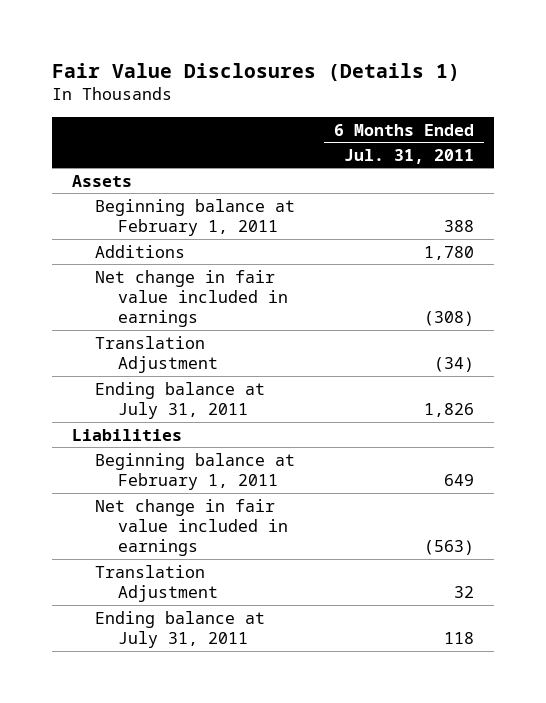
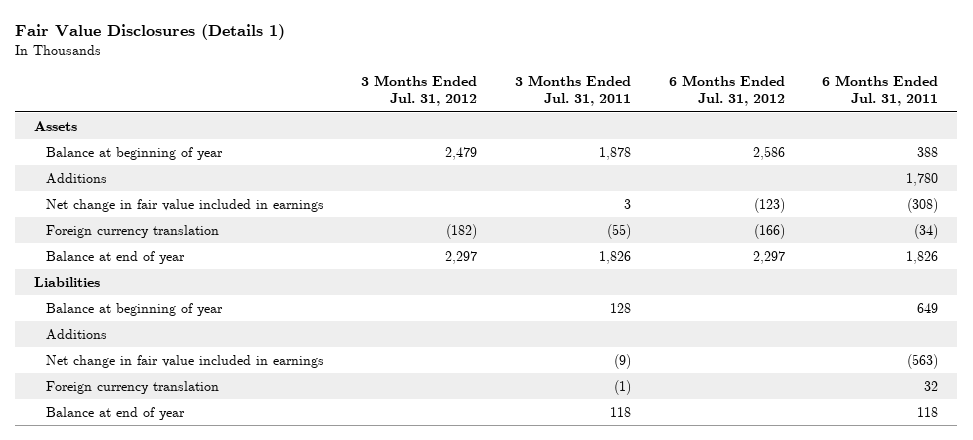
- | 6 Months Ended Jul. 31, 2011
+ | 3 Months Ended Jul. 31, 2012 | 3 Months Ended Jul. 31, 2011 | 6 Months Ended Jul. 31, 2012 | 6 Months Ended Jul. 31, 2011
- Beginning balance at February 1, 2011 | 388
+ Balance at beginning of year | 2,479 | 1,878 | 2,586 | 388
- Translation Adjustment | (34)
- Ending balance at July 31, 2011 | 1,826
+ Foreign currency translation | (182) | (55) | (166) | (34)
+ Balance at end of year | 2,297 | 1,826 | 2,297 | 1,826
- Beginning balance at February 1, 2011 | 649
+ Balance at beginning of year | | 128 | | 649
+ Additions
- Translation Adjustment | 32
- Ending balance at July 31, 2011 | 118
+ Foreign currency translation | | (1) | | 32
+ Balance at end of year | | 118 | | 118

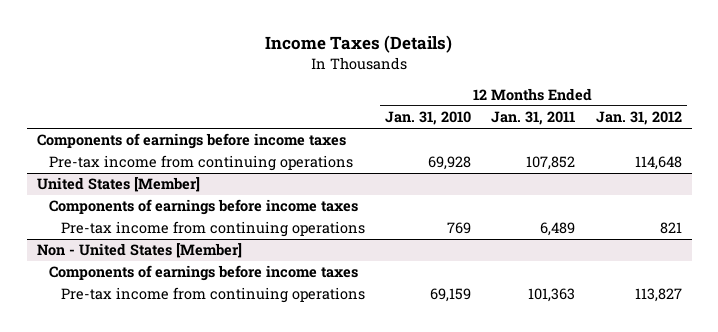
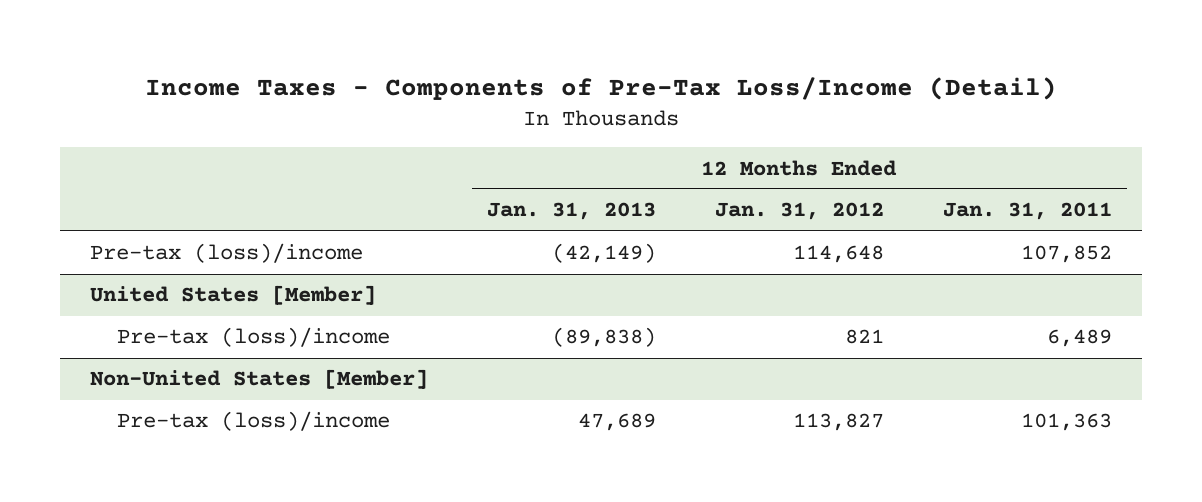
- Income Taxes (Details)
+ Income Taxes - Components of Pre-Tax Loss/Income (Detail)
- | 12 Months Ended Jan. 31, 2010 | 12 Months Ended Jan. 31, 2011 | 12 Months Ended Jan. 31, 2012
+ | 12 Months Ended Jan. 31, 2013 | 12 Months Ended Jan. 31, 2012 | 12 Months Ended Jan. 31, 2011
- Components of earnings before income taxes
- Pre-tax income from continuing operations | 69,928 | 107,852 | 114,648
+ Pre-tax (loss)/income | (42,149) | 114,648 | 107,852
@ United States [Member]
- Components of earnings before income taxes
- Pre-tax income from continuing operations | 769 | 6,489 | 821
- Non - United States [Member]
- Components of earnings before income taxes
- Pre-tax income from continuing operations | 69,159 | 101,363 | 113,827
@ United States [Member]
+ Pre-tax (loss)/income | (89,838) | 821 | 6,489
+ Non-United States [Member]
+ Pre-tax (loss)/income | 47,689 | 113,827 | 101,363

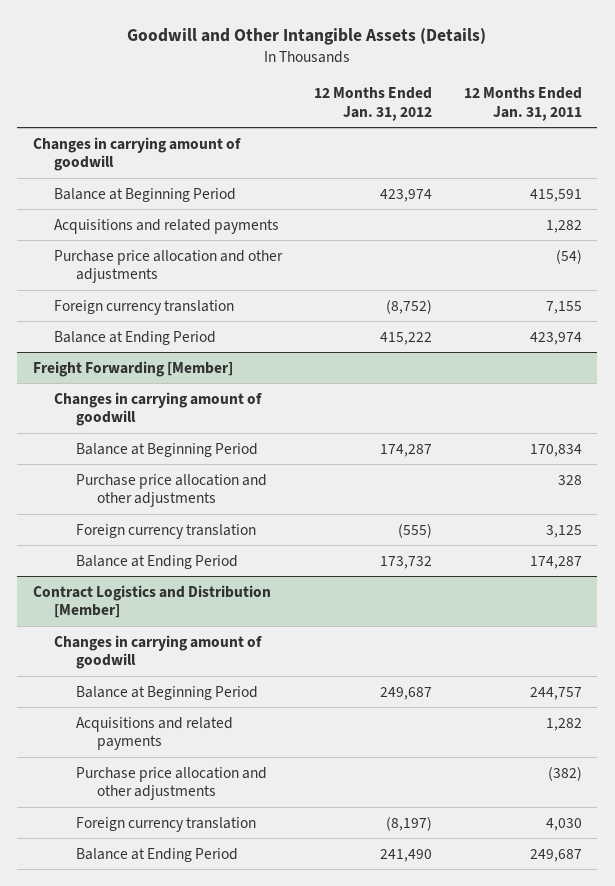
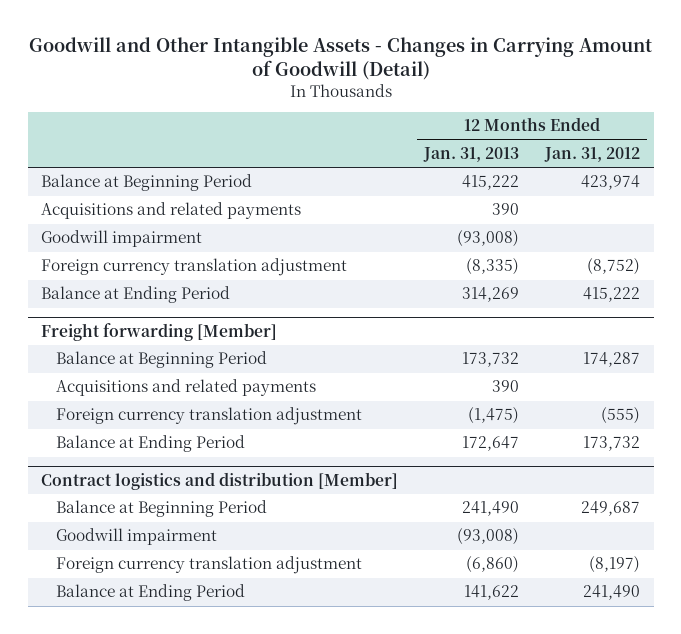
- Goodwill and Other Intangible Assets (Details)
+ Goodwill and Other Intangible Assets - Changes in Carrying Amount of Goodwill (Detail)
- | 12 Months Ended Jan. 31, 2012 | 12 Months Ended Jan. 31, 2011
+ | 12 Months Ended Jan. 31, 2013 | 12 Months Ended Jan. 31, 2012
- Changes in carrying amount of goodwill
- Purchase price allocation and other adjustments | | (54)
- Foreign currency translation | (8,752) | 7,155
+ Goodwill impairment | (93,008) |
+ Foreign currency translation adjustment | (8,335) | (8,752)
- Freight Forwarding [Member]
- Changes in carrying amount of goodwill
+ Freight forwarding [Member]
- Purchase price allocation and other adjustments | | 328
- Foreign currency translation | (555) | 3,125
+ Acquisitions and related payments | 390 |
+ Foreign currency translation adjustment | (1,475) | (555)
- Contract Logistics and Distribution [Member]
- Changes in carrying amount of goodwill
+ Contract logistics and distribution [Member]
- Acquisitions and related payments | | 1,282
- Purchase price allocation and other adjustments | | (382)
- Foreign currency translation | (8,197) | 4,030
+ Goodwill impairment | (93,008) |
+ Foreign currency translation adjustment | (6,860) | (8,197)

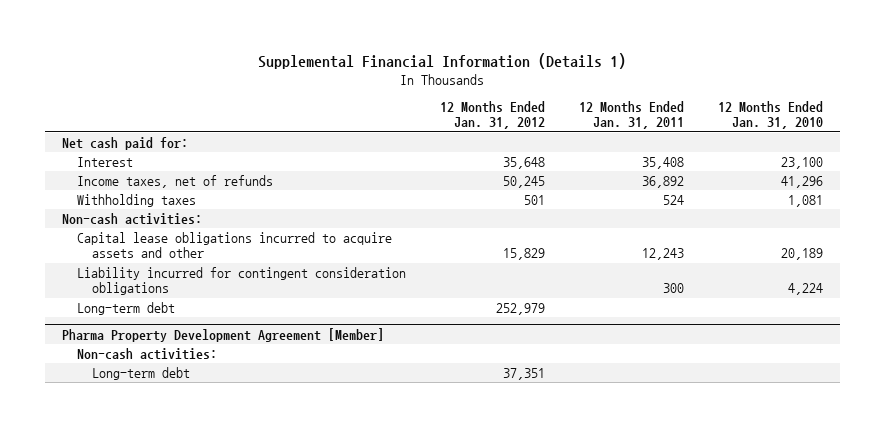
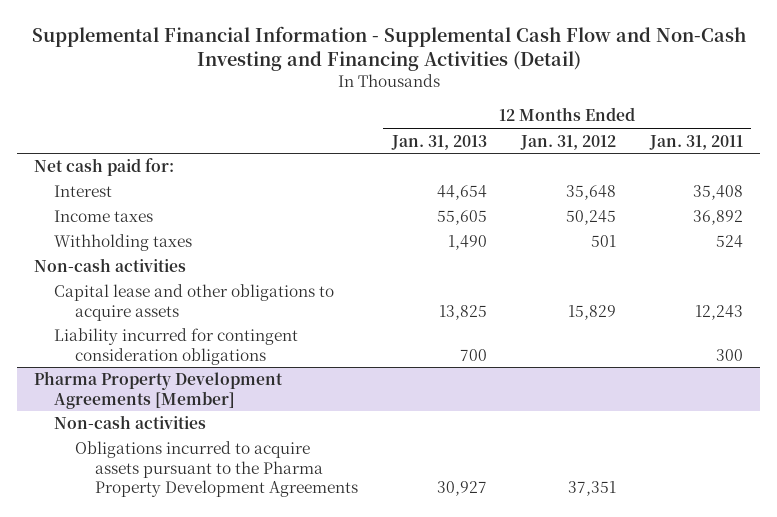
- Supplemental Financial Information (Details 1)
+ Supplemental Financial Information - Supplemental Cash Flow and Non-Cash Investing and Financing Activities (Detail)
- | 12 Months Ended Jan. 31, 2012 | 12 Months Ended Jan. 31, 2011 | 12 Months Ended Jan. 31, 2010
+ | 12 Months Ended Jan. 31, 2013 | 12 Months Ended Jan. 31, 2012 | 12 Months Ended Jan. 31, 2011
- Income taxes, net of refunds | 50,245 | 36,892 | 41,296
+ Income taxes | 55,605 | 50,245 | 36,892
- Non-cash activities:
- Capital lease obligations incurred to acquire assets and other | 15,829 | 12,243 | 20,189
+ Non-cash activities
+ Capital lease and other obligations to acquire assets | 13,825 | 15,829 | 12,243
- Long-term debt | 252,979 | |
- Pharma Property Development Agreement [Member]
- Non-cash activities:
- Long-term debt | 37,351 | |
+ Pharma Property Development Agreements [Member]
+ Non-cash activities
+ Obligations incurred to acquire assets pursuant to the Pharma Property Development Agreements | 30,927 | 37,351 |

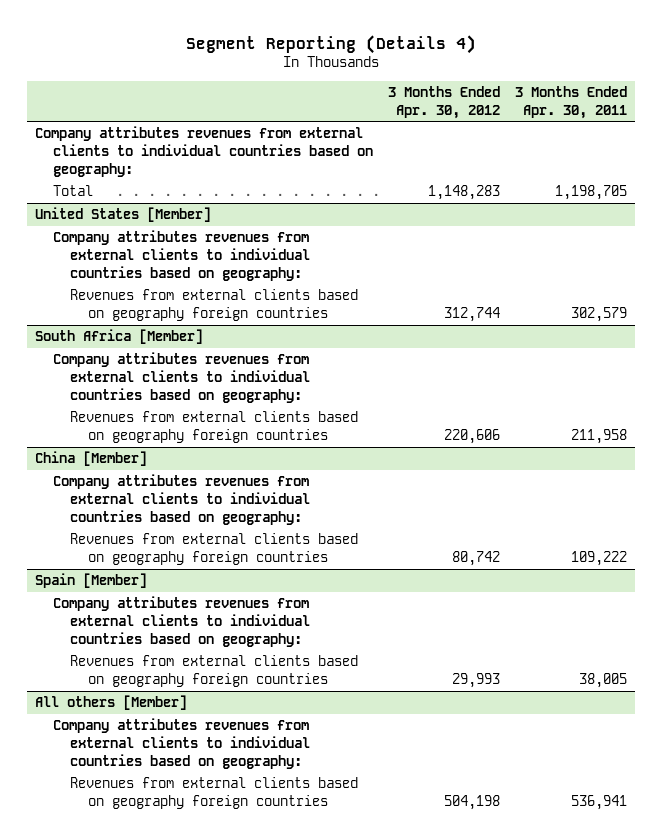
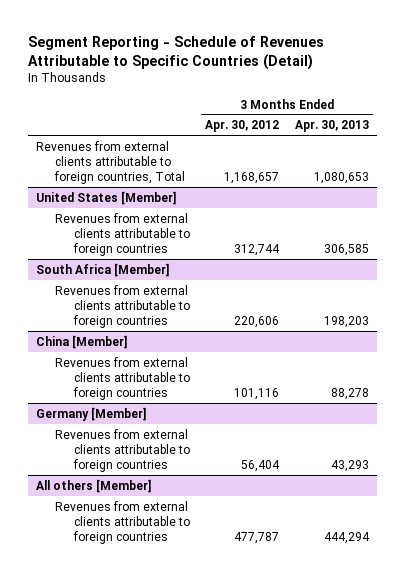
- Segment Reporting (Details 4)
+ Segment Reporting - Schedule of Revenues Attributable to Specific Countries (Detail)
- | 3 Months Ended Apr. 30, 2012 | 3 Months Ended Apr. 30, 2011
+ | 3 Months Ended Apr. 30, 2012 | 3 Months Ended Apr. 30, 2013
- Company attributes revenues from external clients to individual countries based on geography:
- Total | 1,148,283 | 1,198,705
+ Revenues from external clients attributable to foreign countries, Total | 1,168,657 | 1,080,653
@ United States [Member]
- Company attributes revenues from external clients to individual countries based on geography:
- Revenues from external clients based on geography foreign countries | 312,744 | 302,579
+ Revenues from external clients attributable to foreign countries | 312,744 | 306,585
@ South Africa [Member]
- Company attributes revenues from external clients to individual countries based on geography:
- Revenues from external clients based on geography foreign countries | 220,606 | 211,958
+ Revenues from external clients attributable to foreign countries | 220,606 | 198,203
@ China [Member]
- Company attributes revenues from external clients to individual countries based on geography:
- Revenues from external clients based on geography foreign countries | 80,742 | 109,222
- Spain [Member]
- Company attributes revenues from external clients to individual countries based on geography:
- Revenues from external clients based on geography foreign countries | 29,993 | 38,005
@ China [Member]
+ Revenues from external clients attributable to foreign countries | 101,116 | 88,278
+ Germany [Member]
+ Revenues from external clients attributable to foreign countries | 56,404 | 43,293
@ All others [Member]
- Company attributes revenues from external clients to individual countries based on geography:
- Revenues from external clients based on geography foreign countries | 504,198 | 536,941
+ Revenues from external clients attributable to foreign countries | 477,787 | 444,294

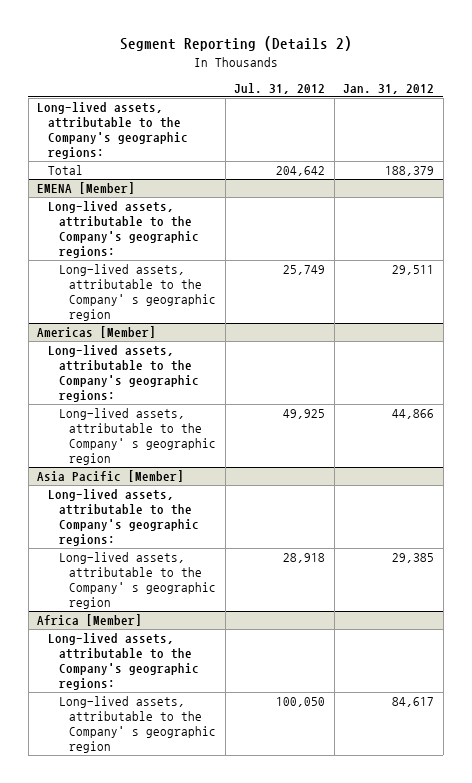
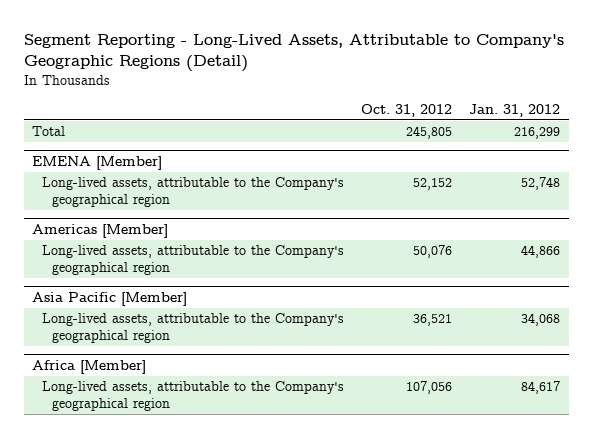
- Segment Reporting (Details 2)
+ Segment Reporting - Long-Lived Assets, Attributable to Company's Geographic Regions (Detail)
- | Jul. 31, 2012 | Jan. 31, 2012
+ | Oct. 31, 2012 | Jan. 31, 2012
- Long-lived assets, attributable to the Company's geographic regions:
- Total | 204,642 | 188,379
+ Total | 245,805 | 216,299
@ EMENA [Member]
- Long-lived assets, attributable to the Company's geographic regions:
- Long-lived assets, attributable to the Company' s geographic region | 25,749 | 29,511
+ Long-lived assets, attributable to the Company's geographical region | 52,152 | 52,748
@ Americas [Member]
- Long-lived assets, attributable to the Company's geographic regions:
- Long-lived assets, attributable to the Company' s geographic region | 49,925 | 44,866
+ Long-lived assets, attributable to the Company's geographical region | 50,076 | 44,866
@ Asia Pacific [Member]
- Long-lived assets, attributable to the Company's geographic regions:
- Long-lived assets, attributable to the Company' s geographic region | 28,918 | 29,385
+ Long-lived assets, attributable to the Company's geographical region | 36,521 | 34,068
@ Africa [Member]
- Long-lived assets, attributable to the Company's geographic regions:
- Long-lived assets, attributable to the Company' s geographic region | 100,050 | 84,617
+ Long-lived assets, attributable to the Company's geographical region | 107,056 | 84,617

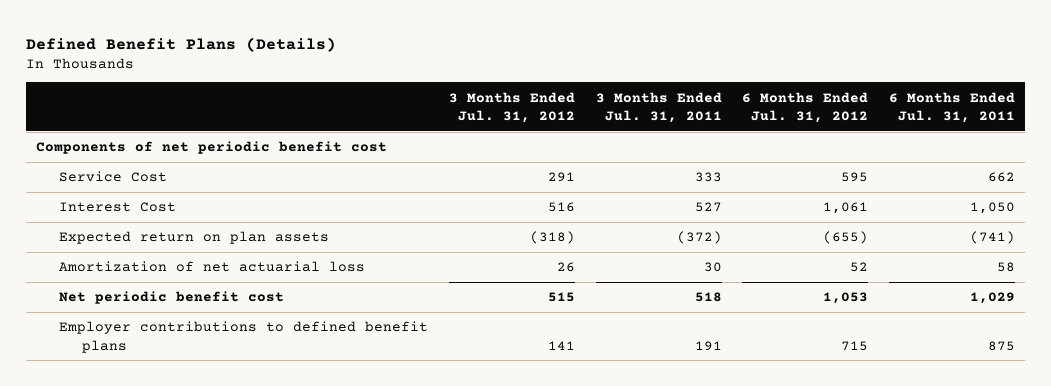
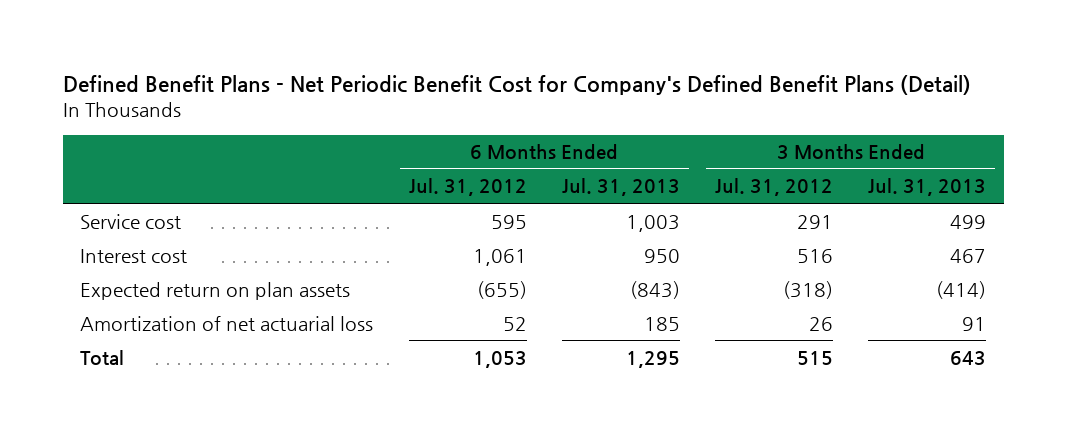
- Defined Benefit Plans (Details)
+ Defined Benefit Plans - Net Periodic Benefit Cost for Company's Defined Benefit Plans (Detail)
- | 3 Months Ended Jul. 31, 2012 | 3 Months Ended Jul. 31, 2011 | 6 Months Ended Jul. 31, 2012 | 6 Months Ended Jul. 31, 2011
+ | 6 Months Ended Jul. 31, 2012 | 6 Months Ended Jul. 31, 2013 | 3 Months Ended Jul. 31, 2012 | 3 Months Ended Jul. 31, 2013
- Components of net periodic benefit cost
- Service Cost | 291 | 333 | 595 | 662
- Interest Cost | 516 | 527 | 1,061 | 1,050
+ Service cost | 595 | 1,003 | 291 | 499
+ Interest cost | 1,061 | 950 | 516 | 467
- Net periodic benefit cost | 515 | 518 | 1,053 | 1,029
- Employer contributions to defined benefit plans | 141 | 191 | 715 | 875
+ Total | 1,053 | 1,295 | 515 | 643

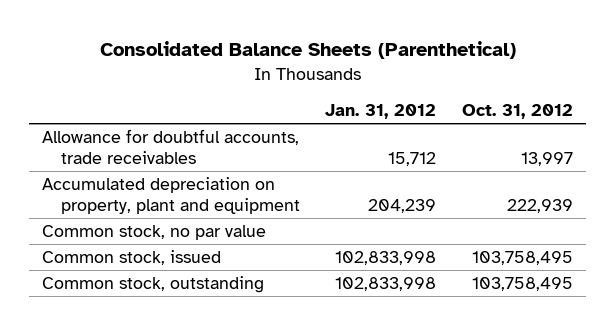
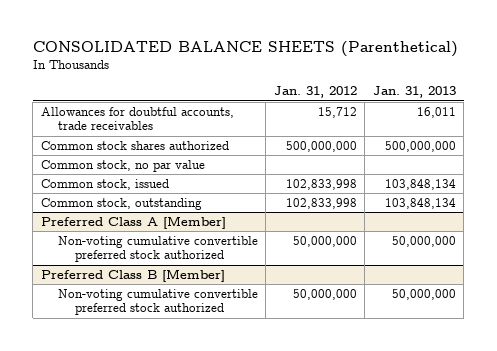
- Consolidated Balance Sheets (Parenthetical)
+ CONSOLIDATED BALANCE SHEETS (Parenthetical)
- | Jan. 31, 2012 | Oct. 31, 2012
+ | Jan. 31, 2012 | Jan. 31, 2013
- Allowance for doubtful accounts, trade receivables | 15,712 | 13,997
- Accumulated depreciation on property, plant and equipment | 204,239 | 222,939
+ Allowances for doubtful accounts, trade receivables | 15,712 | 16,011
+ Common stock shares authorized | 500,000,000 | 500,000,000
+ Preferred Class A [Member]
+ Non-voting cumulative convertible preferred stock authorized | 50,000,000 | 50,000,000
+ Preferred Class B [Member]
+ Non-voting cumulative convertible preferred stock authorized | 50,000,000 | 50,000,000

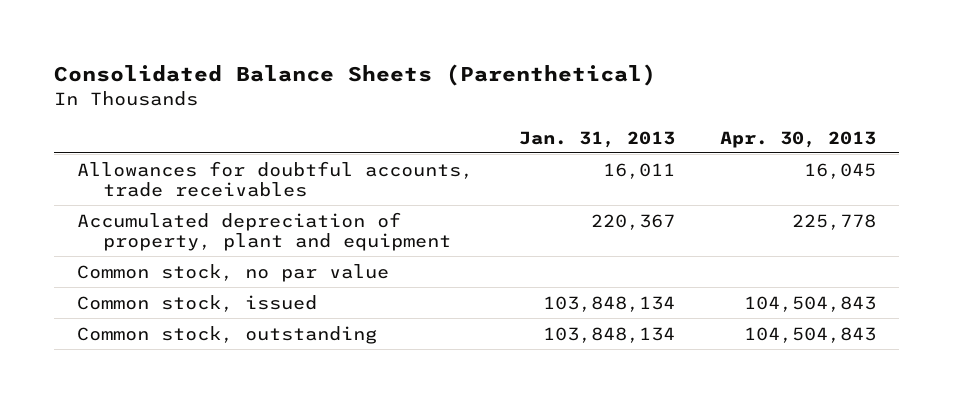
- CONSOLIDATED BALANCE SHEETS (Parenthetical)
+ Consolidated Balance Sheets (Parenthetical)
- | Jan. 31, 2012 | Jan. 31, 2013
+ | Jan. 31, 2013 | Apr. 30, 2013
- Common stock shares authorized | 500,000,000 | 500,000,000
+ Accumulated depreciation of property, plant and equipment | 220,367 | 225,778
- Preferred Class A [Member]
- Non-voting cumulative convertible preferred stock authorized | 50,000,000 | 50,000,000
- Preferred Class B [Member]
- Non-voting cumulative convertible preferred stock authorized | 50,000,000 | 50,000,000

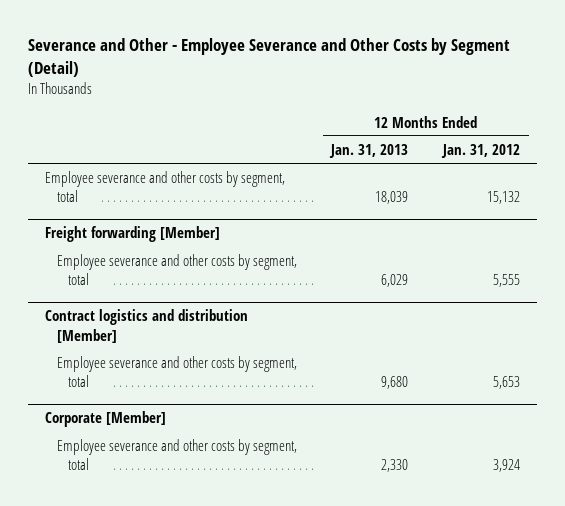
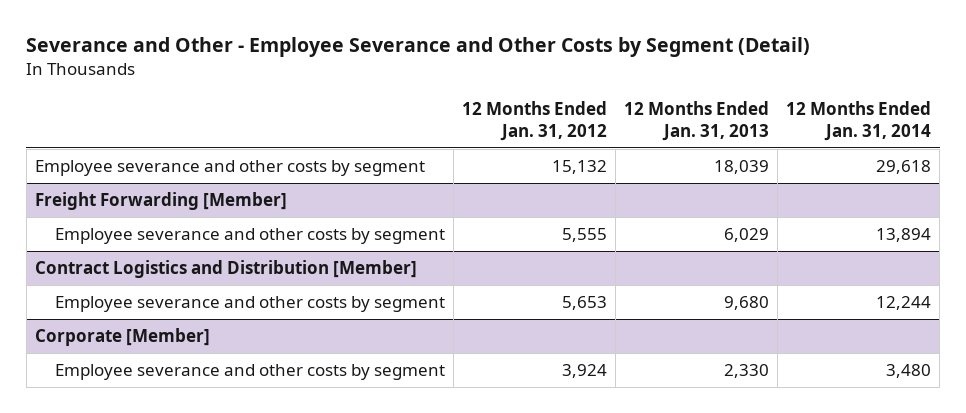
- | 12 Months Ended Jan. 31, 2013 | 12 Months Ended Jan. 31, 2012
+ | 12 Months Ended Jan. 31, 2012 | 12 Months Ended Jan. 31, 2013 | 12 Months Ended Jan. 31, 2014
- Employee severance and other costs by segment, total | 18,039 | 15,132
- Freight forwarding [Member]
- Employee severance and other costs by segment, total | 6,029 | 5,555
- Contract logistics and distribution [Member]
- Employee severance and other costs by segment, total | 9,680 | 5,653
+ Employee severance and other costs by segment | 15,132 | 18,039 | 29,618
+ Freight Forwarding [Member]
+ Employee severance and other costs by segment | 5,555 | 6,029 | 13,894
+ Contract Logistics and Distribution [Member]
+ Employee severance and other costs by segment | 5,653 | 9,680 | 12,244
@ Corporate [Member]
- Employee severance and other costs by segment, total | 2,330 | 3,924
+ Employee severance and other costs by segment | 3,924 | 2,330 | 3,480

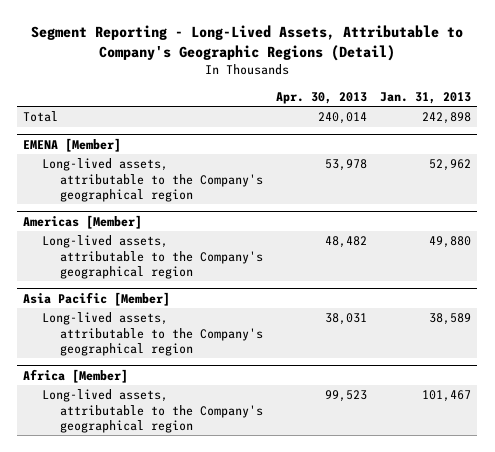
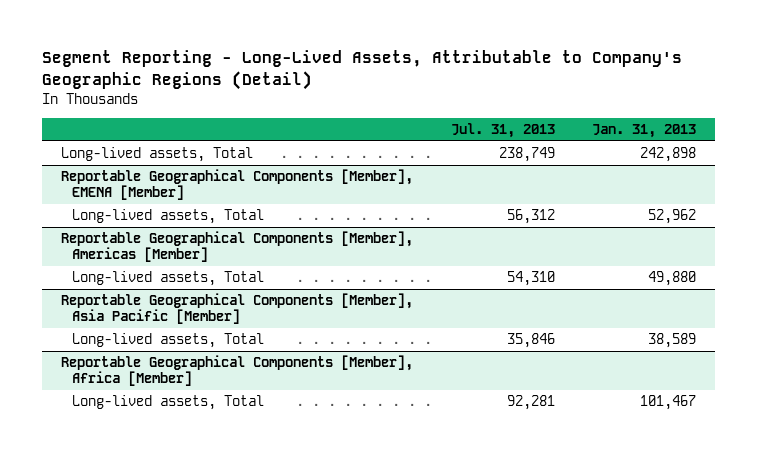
- | Apr. 30, 2013 | Jan. 31, 2013
+ | Jul. 31, 2013 | Jan. 31, 2013
- Total | 240,014 | 242,898
- EMENA [Member]
- Long-lived assets, attributable to the Company's geographical region | 53,978 | 52,962
- Americas [Member]
- Long-lived assets, attributable to the Company's geographical region | 48,482 | 49,880
- Asia Pacific [Member]
- Long-lived assets, attributable to the Company's geographical region | 38,031 | 38,589
- Africa [Member]
- Long-lived assets, attributable to the Company's geographical region | 99,523 | 101,467
+ Long-lived assets, Total | 238,749 | 242,898
+ Reportable Geographical Components [Member], EMENA [Member]
+ Long-lived assets, Total | 56,312 | 52,962
+ Reportable Geographical Components [Member], Americas [Member]
+ Long-lived assets, Total | 54,310 | 49,880
+ Reportable Geographical Components [Member], Asia Pacific [Member]
+ Long-lived assets, Total | 35,846 | 38,589
+ Reportable Geographical Components [Member], Africa [Member]
+ Long-lived assets, Total | 92,281 | 101,467

